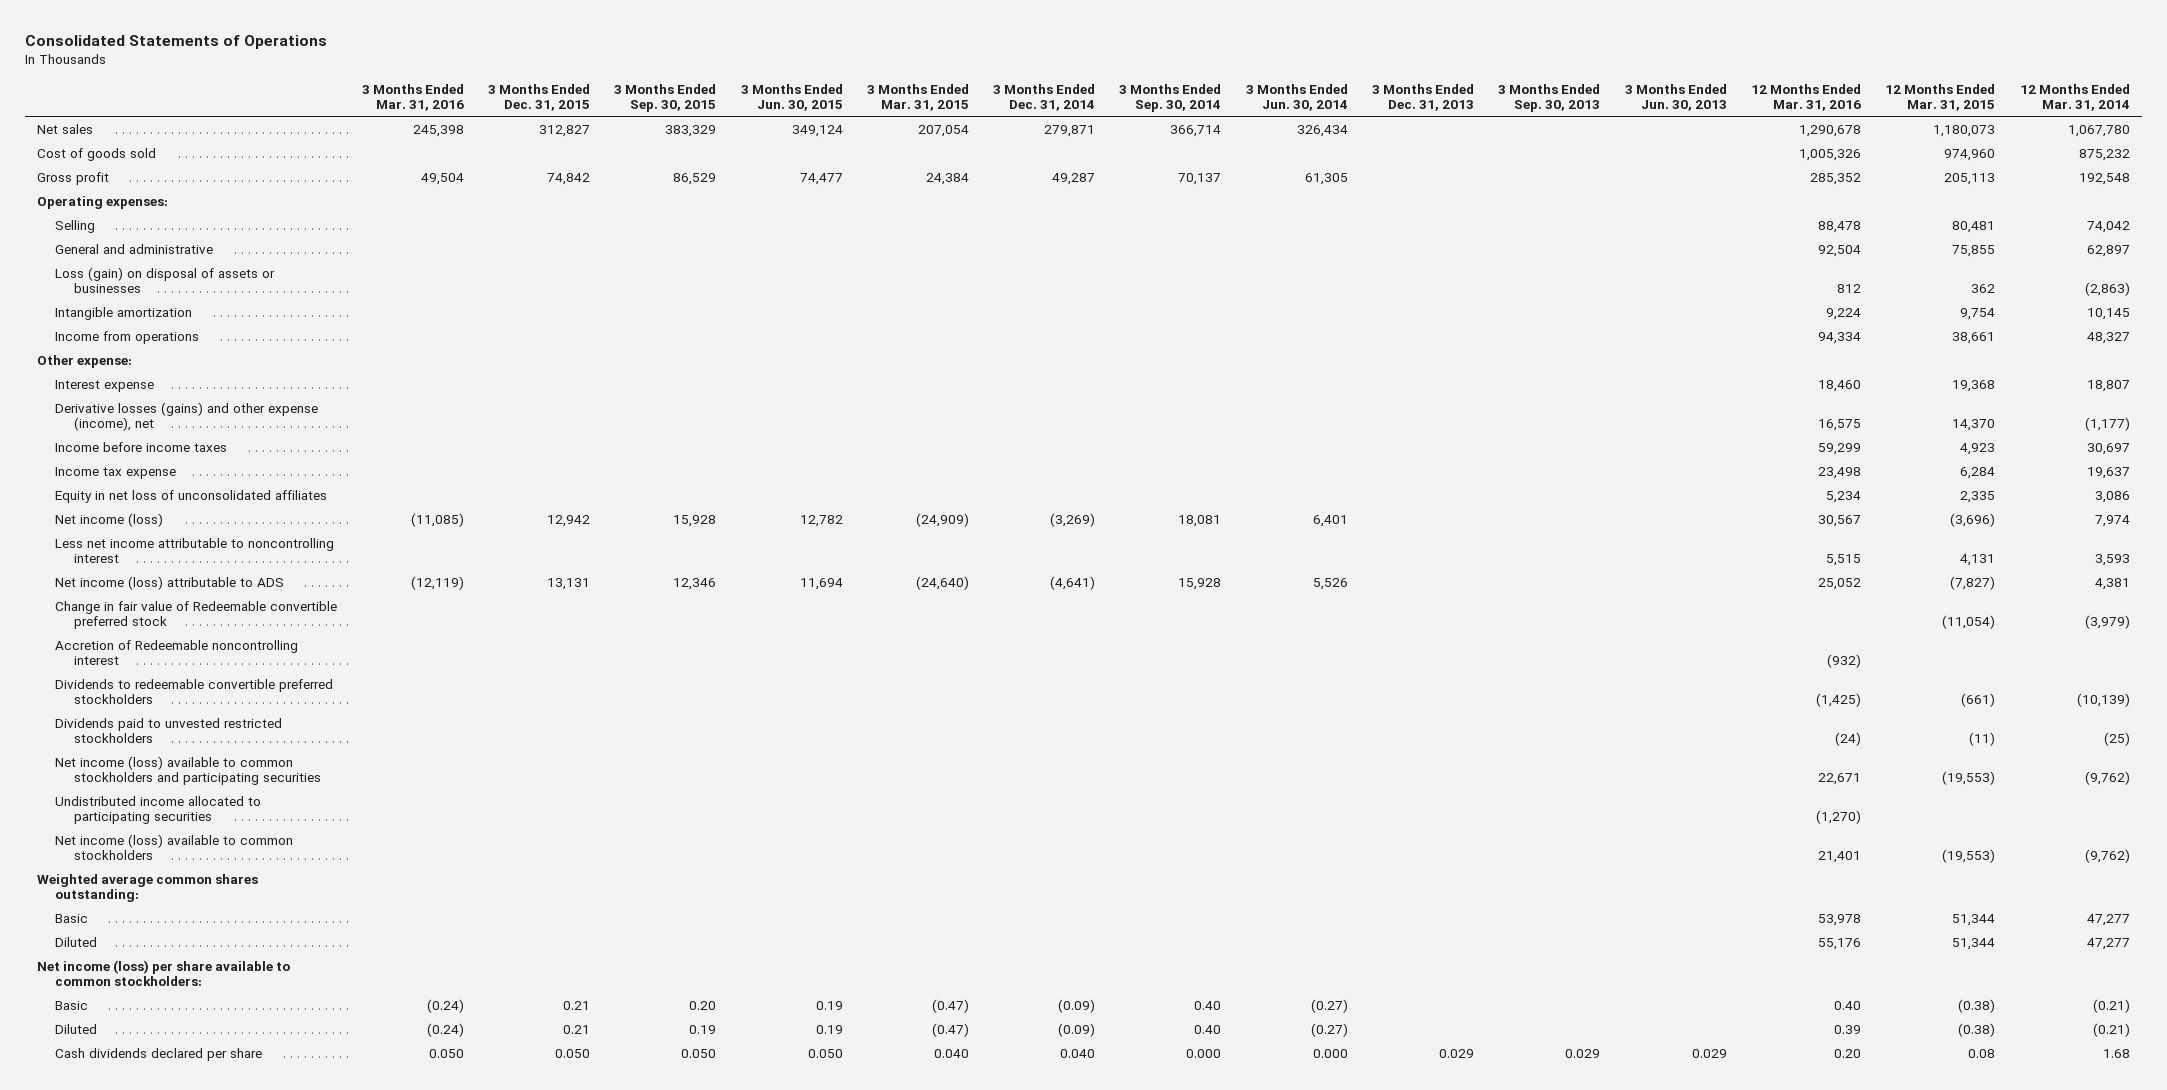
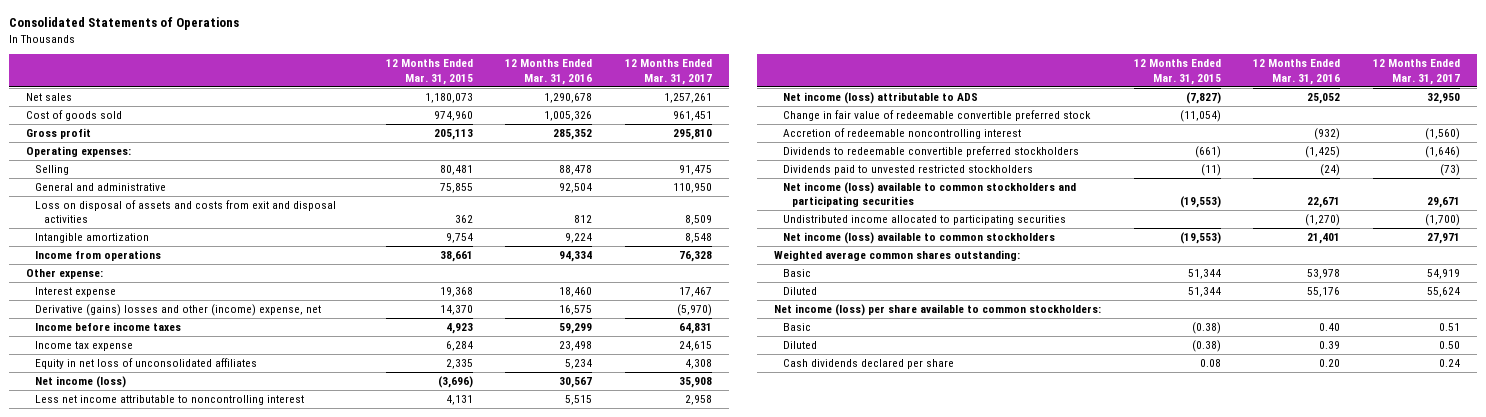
- | 3 Months Ended Mar. 31, 2016 | 3 Months Ended Dec. 31, 2015 | 3 Months Ended Sep. 30, 2015 | 3 Months Ended Jun. 30, 2015 | 3 Months Ended Mar. 31, 2015 | 3 Months Ended Dec. 31, 2014 | 3 Months Ended Sep. 30, 2014 | 3 Months Ended Jun. 30, 2014 | 3 Months Ended Dec. 31, 2013 | 3 Months Ended Sep. 30, 2013 | 3 Months Ended Jun. 30, 2013 | 12 Months Ended Mar. 31, 2016 | 12 Months Ended Mar. 31, 2015 | 12 Months Ended Mar. 31, 2014
+ | 12 Months Ended Mar. 31, 2015 | 12 Months Ended Mar. 31, 2016 | 12 Months Ended Mar. 31, 2017
- Loss (gain) on disposal of assets or businesses | | | | | | | | | | | | 812 | 362 | (2,863)
+ Loss on disposal of assets and costs from exit and disposal activities | 362 | 812 | 8,509
- Derivative losses (gains) and other expense (income), net | | | | | | | | | | | | 16,575 | 14,370 | (1,177)
+ Derivative (gains) losses and other (income) expense, net | 14,370 | 16,575 | (5,970)
- Change in fair value of Redeemable convertible preferred stock | | | | | | | | | | | | | (11,054) | (3,979)
- Accretion of Redeemable noncontrolling interest | | | | | | | | | | | | (932) | |
+ Change in fair value of redeemable convertible preferred stock | (11,054) | |
+ Accretion of redeemable noncontrolling interest | | (932) | (1,560)

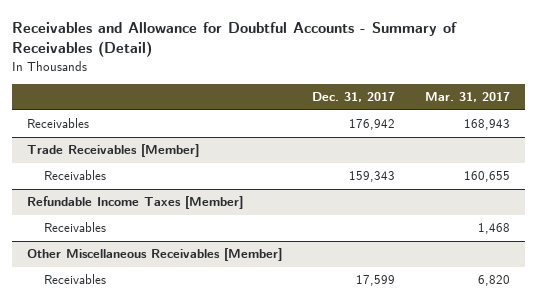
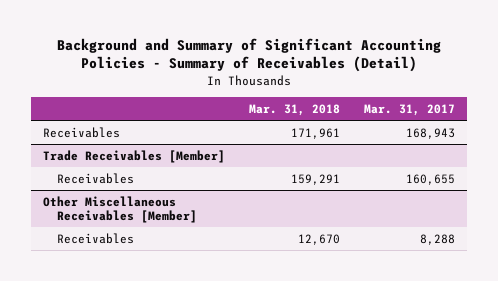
- Receivables and Allowance for Doubtful Accounts - Summary of Receivables (Detail)
+ Background and Summary of Significant Accounting Policies - Summary of Receivables (Detail)
- | Dec. 31, 2017 | Mar. 31, 2017
+ | Mar. 31, 2018 | Mar. 31, 2017
- Refundable Income Taxes [Member]
- Receivables | | 1,468
@ Other Miscellaneous Receivables [Member]
- Receivables | 17,599 | 6,820
+ Receivables | 12,670 | 8,288

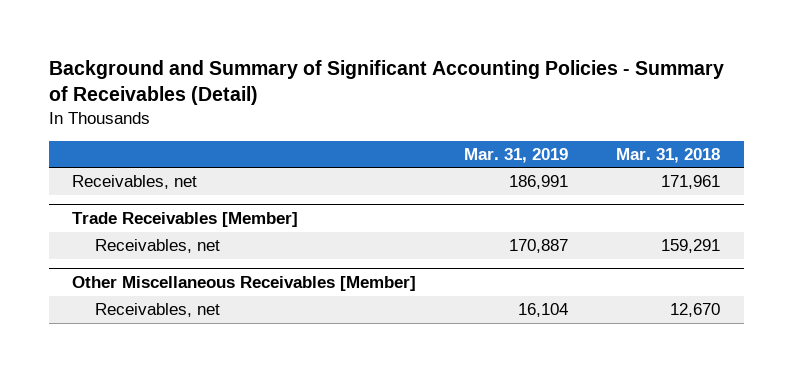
- | Mar. 31, 2018 | Mar. 31, 2017
+ | Mar. 31, 2019 | Mar. 31, 2018
- Receivables | 171,961 | 168,943
+ Receivables, net | 186,991 | 171,961
@ Trade Receivables [Member]
- Receivables | 159,291 | 160,655
+ Receivables, net | 170,887 | 159,291
@ Other Miscellaneous Receivables [Member]
- Receivables | 12,670 | 8,288
+ Receivables, net | 16,104 | 12,670

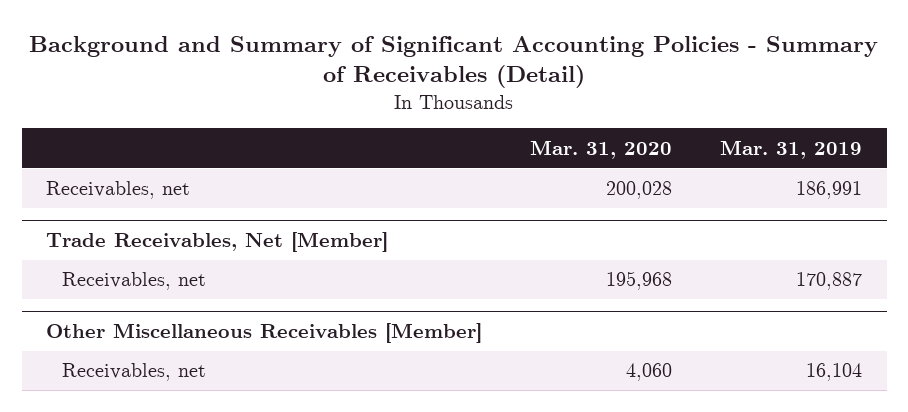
- | Mar. 31, 2019 | Mar. 31, 2018
+ | Mar. 31, 2020 | Mar. 31, 2019
- Trade Receivables [Member]
+ Trade Receivables, Net [Member]

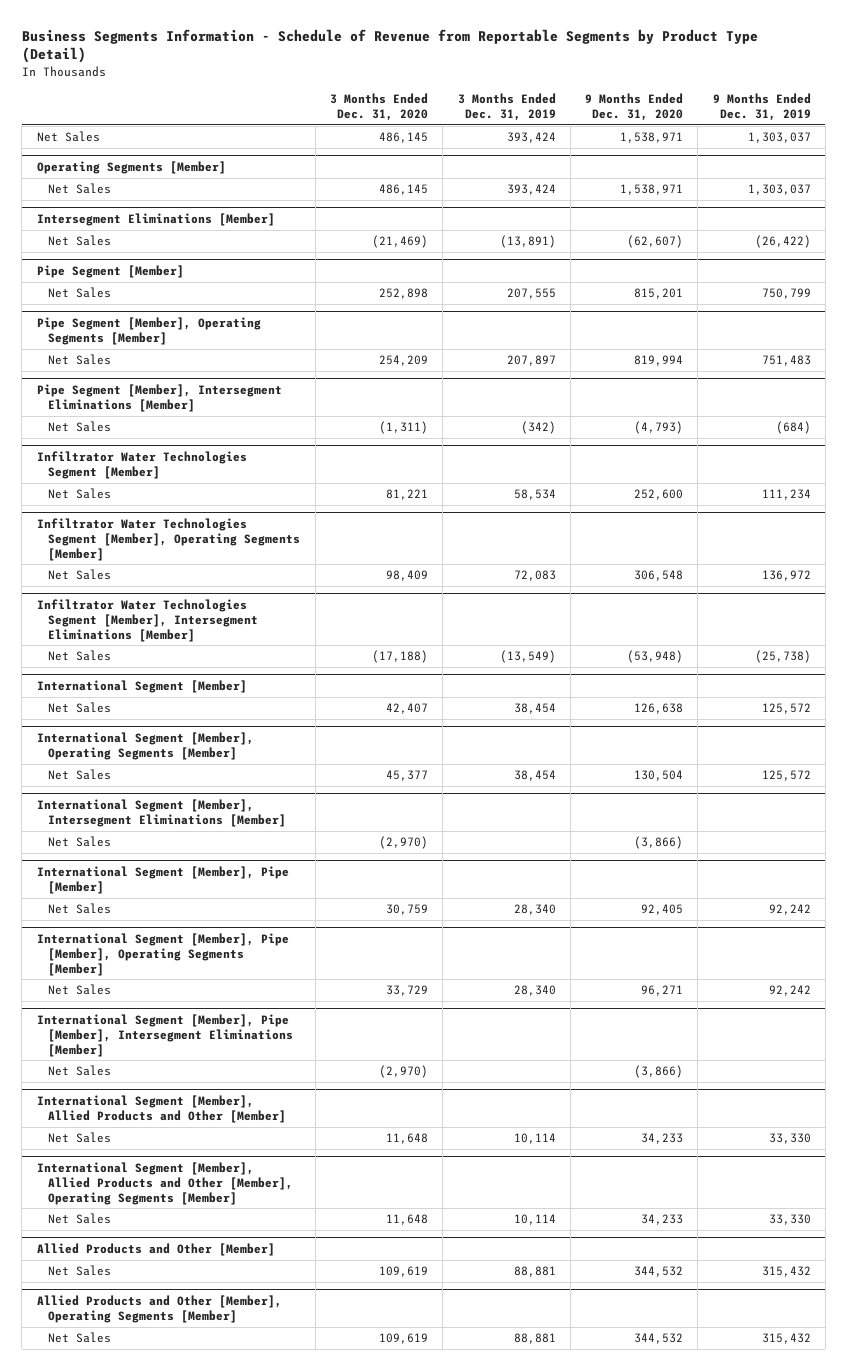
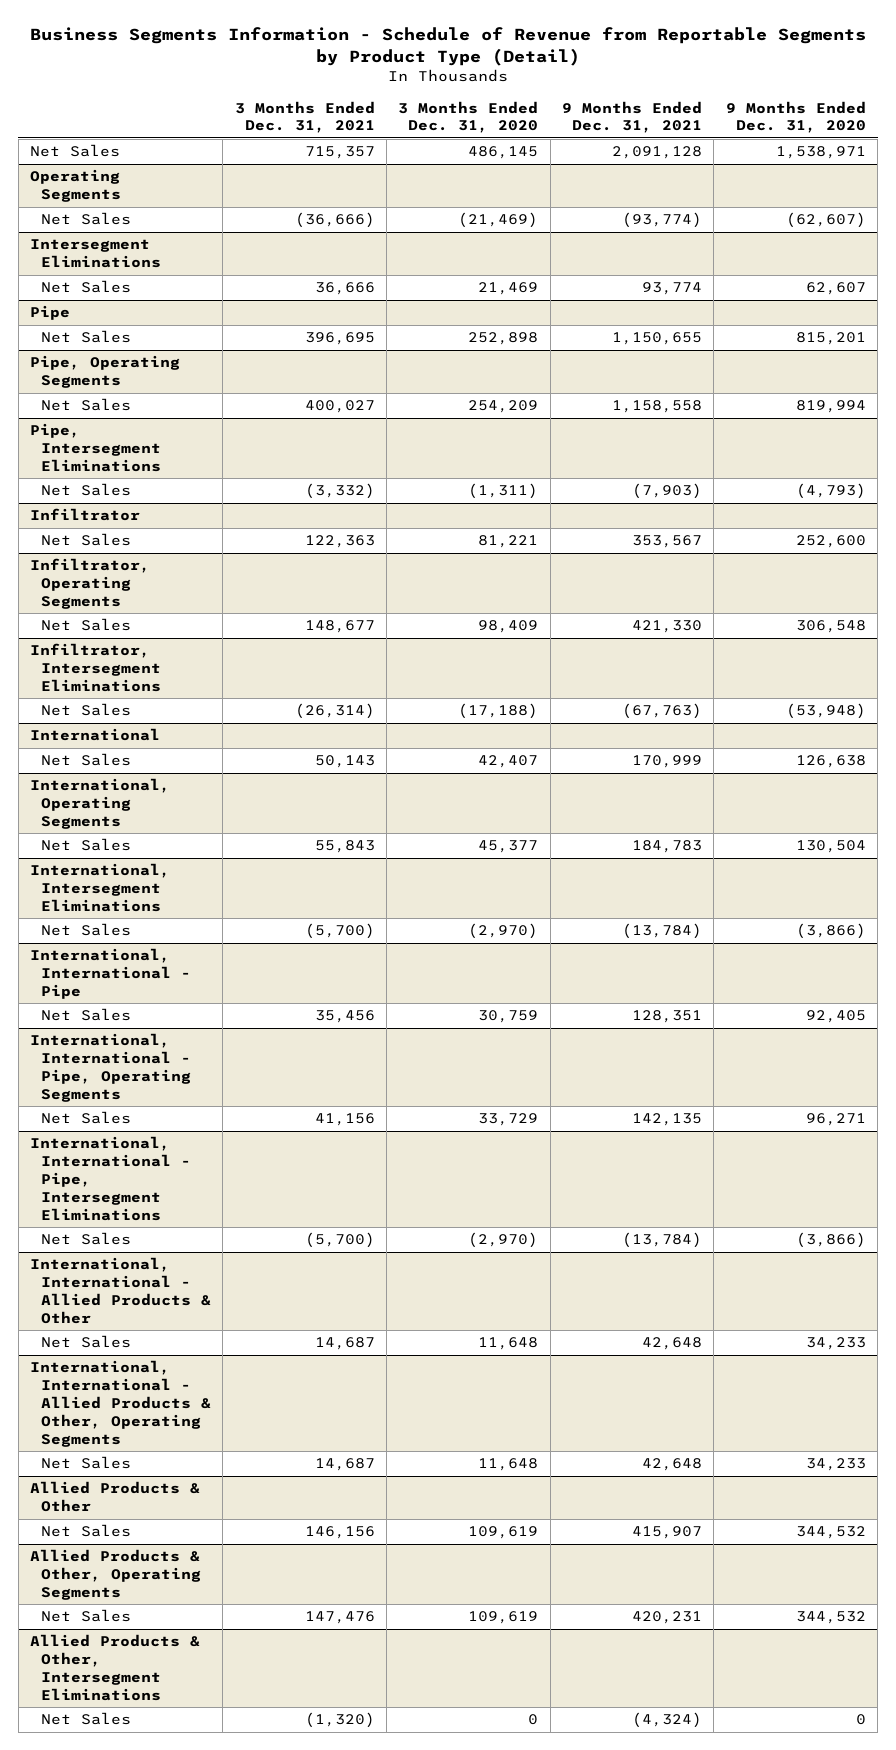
- | 3 Months Ended Dec. 31, 2020 | 3 Months Ended Dec. 31, 2019 | 9 Months Ended Dec. 31, 2020 | 9 Months Ended Dec. 31, 2019
+ | 3 Months Ended Dec. 31, 2021 | 3 Months Ended Dec. 31, 2020 | 9 Months Ended Dec. 31, 2021 | 9 Months Ended Dec. 31, 2020
- Operating Segments [Member]
- Net Sales | 486,145 | 393,424 | 1,538,971 | 1,303,037
- Intersegment Eliminations [Member]
+ Operating Segments
- Pipe Segment [Member]
+ Intersegment Eliminations
+ Net Sales | 36,666 | 21,469 | 93,774 | 62,607
+ Pipe
- Pipe Segment [Member], Operating Segments [Member]
+ Pipe, Operating Segments
- Pipe Segment [Member], Intersegment Eliminations [Member]
+ Pipe, Intersegment Eliminations
- Infiltrator Water Technologies Segment [Member]
+ Infiltrator
- Infiltrator Water Technologies Segment [Member], Operating Segments [Member]
+ Infiltrator, Operating Segments
- Infiltrator Water Technologies Segment [Member], Intersegment Eliminations [Member]
+ Infiltrator, Intersegment Eliminations
- International Segment [Member]
+ International
- International Segment [Member], Operating Segments [Member]
+ International, Operating Segments
- International Segment [Member], Intersegment Eliminations [Member]
+ International, Intersegment Eliminations
- International Segment [Member], Pipe [Member]
+ International, International - Pipe
- International Segment [Member], Pipe [Member], Operating Segments [Member]
+ International, International - Pipe, Operating Segments
- International Segment [Member], Pipe [Member], Intersegment Eliminations [Member]
+ International, International - Pipe, Intersegment Eliminations
- International Segment [Member], Allied Products and Other [Member]
+ International, International - Allied Products & Other
- International Segment [Member], Allied Products and Other [Member], Operating Segments [Member]
+ International, International - Allied Products & Other, Operating Segments
- Allied Products and Other [Member]
+ Allied Products & Other
- Allied Products and Other [Member], Operating Segments [Member]
+ Allied Products & Other, Operating Segments
+ Allied Products & Other, Intersegment Eliminations
+ Net Sales | (1,320) | 0 | (4,324) | 0

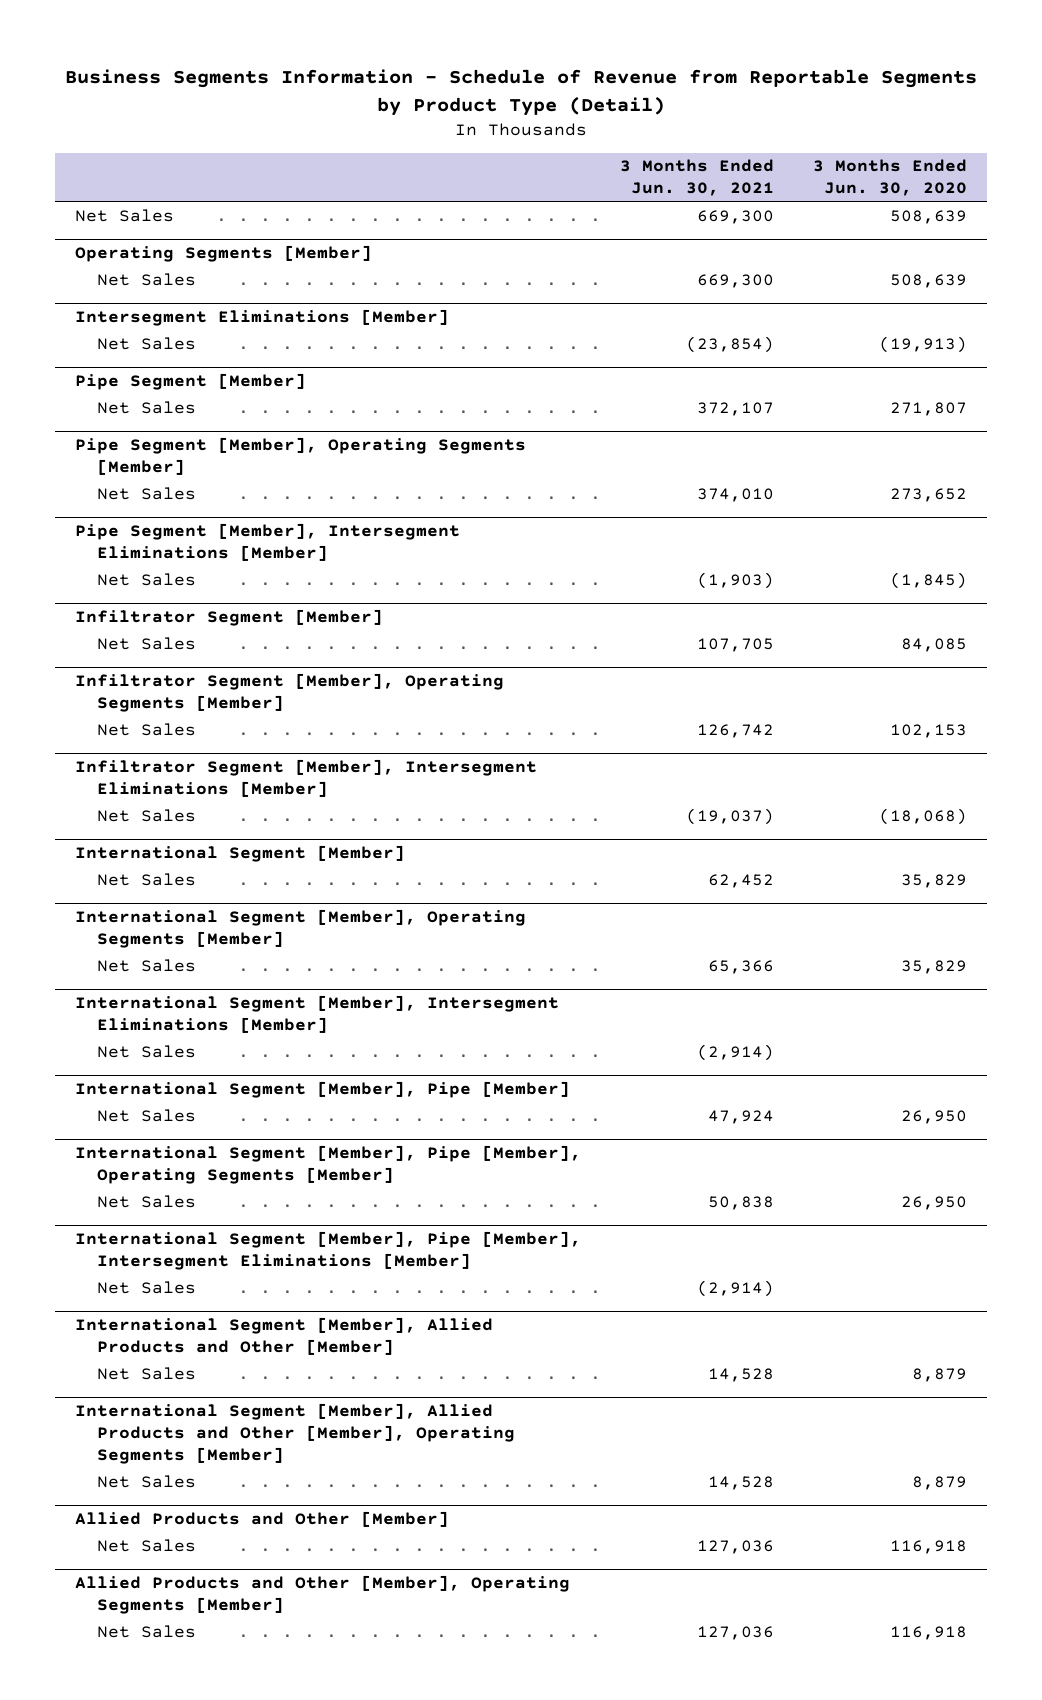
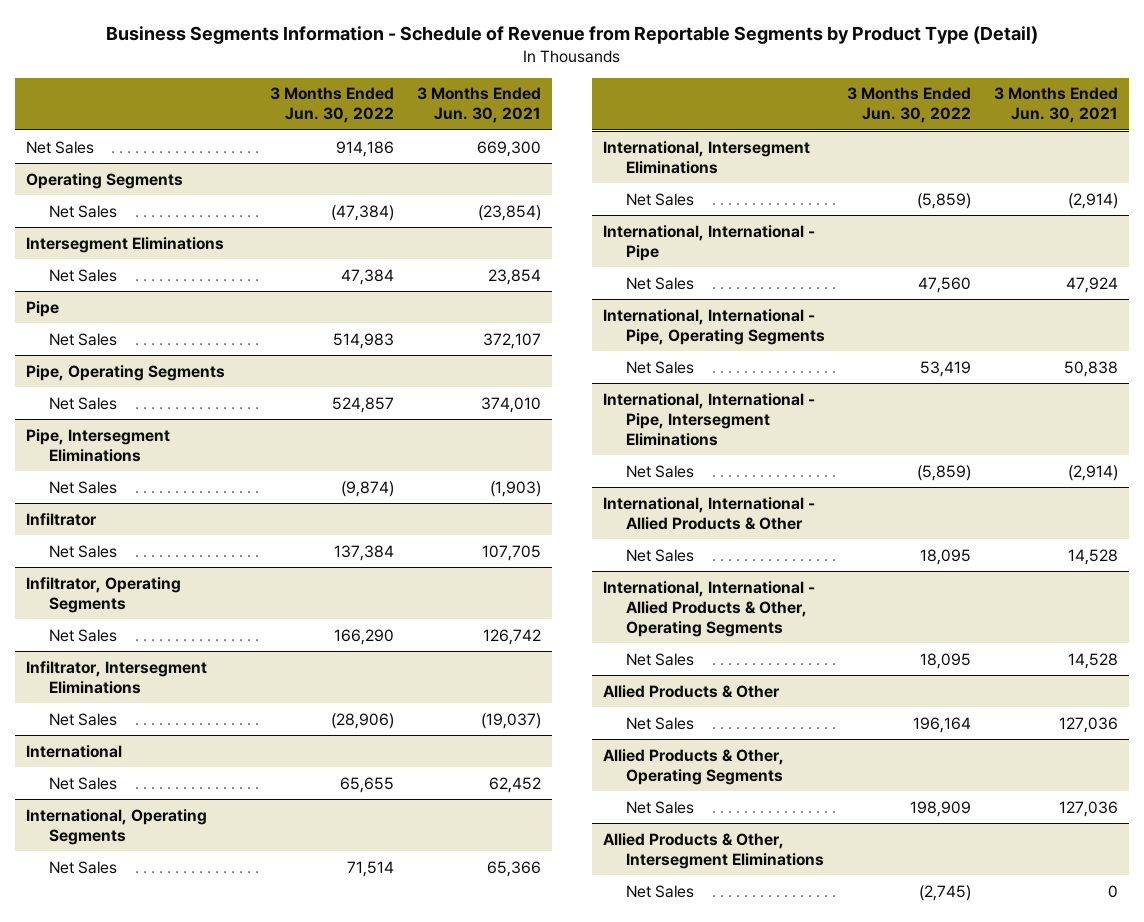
- | 3 Months Ended Jun. 30, 2021 | 3 Months Ended Jun. 30, 2020
+ | 3 Months Ended Jun. 30, 2022 | 3 Months Ended Jun. 30, 2021
- Operating Segments [Member]
- Net Sales | 669,300 | 508,639
- Intersegment Eliminations [Member]
+ Operating Segments
- Pipe Segment [Member]
+ Intersegment Eliminations
+ Net Sales | 47,384 | 23,854
+ Pipe
- Pipe Segment [Member], Operating Segments [Member]
+ Pipe, Operating Segments
- Pipe Segment [Member], Intersegment Eliminations [Member]
+ Pipe, Intersegment Eliminations
- Infiltrator Segment [Member]
+ Infiltrator
- Infiltrator Segment [Member], Operating Segments [Member]
+ Infiltrator, Operating Segments
- Infiltrator Segment [Member], Intersegment Eliminations [Member]
+ Infiltrator, Intersegment Eliminations
- International Segment [Member]
+ International
- International Segment [Member], Operating Segments [Member]
+ International, Operating Segments
- International Segment [Member], Intersegment Eliminations [Member]
+ International, Intersegment Eliminations
- International Segment [Member], Pipe [Member]
+ International, International - Pipe
- International Segment [Member], Pipe [Member], Operating Segments [Member]
+ International, International - Pipe, Operating Segments
- International Segment [Member], Pipe [Member], Intersegment Eliminations [Member]
+ International, International - Pipe, Intersegment Eliminations
- International Segment [Member], Allied Products and Other [Member]
+ International, International - Allied Products & Other
- International Segment [Member], Allied Products and Other [Member], Operating Segments [Member]
+ International, International - Allied Products & Other, Operating Segments
- Allied Products and Other [Member]
+ Allied Products & Other
- Allied Products and Other [Member], Operating Segments [Member]
+ Allied Products & Other, Operating Segments
+ Allied Products & Other, Intersegment Eliminations
+ Net Sales | (2,745) | 0

